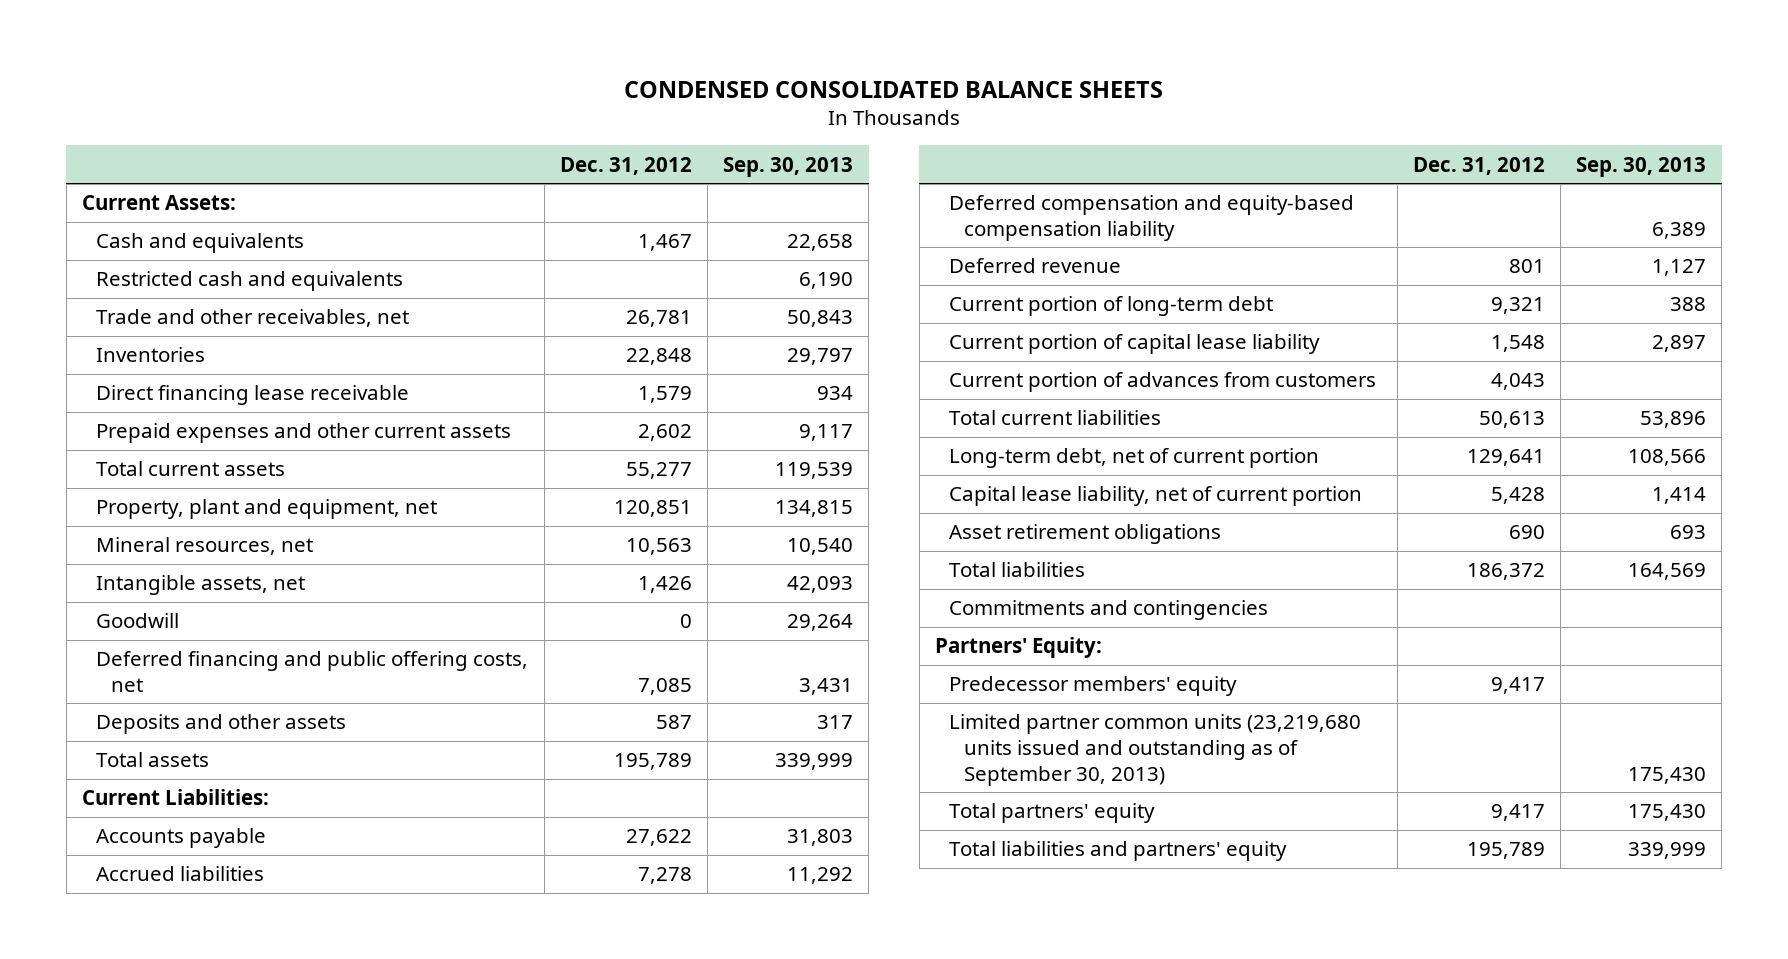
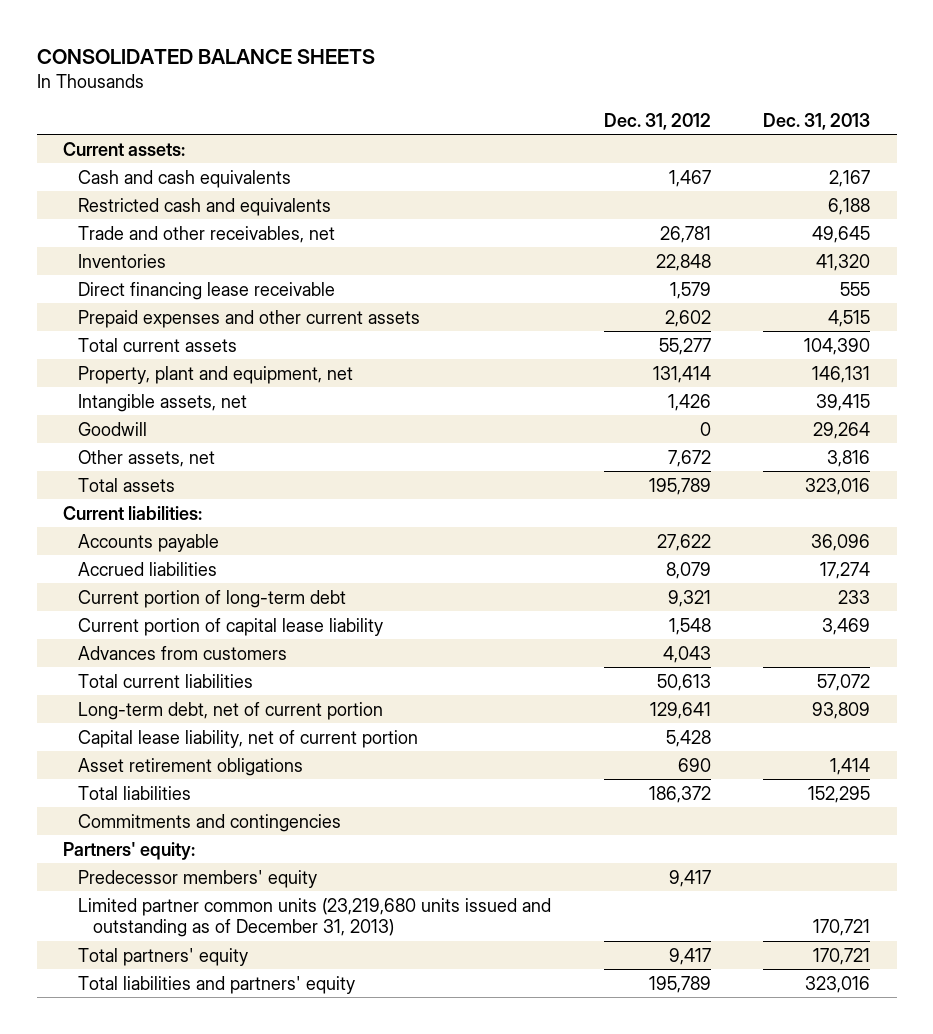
- CONDENSED CONSOLIDATED BALANCE SHEETS
+ CONSOLIDATED BALANCE SHEETS
- | Dec. 31, 2012 | Sep. 30, 2013
+ | Dec. 31, 2012 | Dec. 31, 2013
- Current Assets:
- Cash and equivalents | 1,467 | 22,658
+ Current assets:
+ Cash and cash equivalents | 1,467 | 2,167
- Property, plant and equipment, net | 120,851 | 134,815
- Mineral resources, net | 10,563 | 10,540
+ Property, plant and equipment, net | 131,414 | 146,131
- Deferred financing and public offering costs, net | 7,085 | 3,431
- Deposits and other assets | 587 | 317
+ Other assets, net | 7,672 | 3,816
- Current Liabilities:
+ Current liabilities:
- Accrued liabilities | 7,278 | 11,292
- Deferred compensation and equity-based compensation liability | | 6,389
- Deferred revenue | 801 | 1,127
+ Accrued liabilities | 8,079 | 17,274
- Current portion of advances from customers | 4,043 |
+ Advances from customers | 4,043 |
- Partners' Equity:
+ Partners' equity:
- Limited partner common units (23,219,680 units issued and outstanding as of September 30, 2013) | | 175,430
+ Limited partner common units (23,219,680 units issued and outstanding as of December 31, 2013) | | 170,721

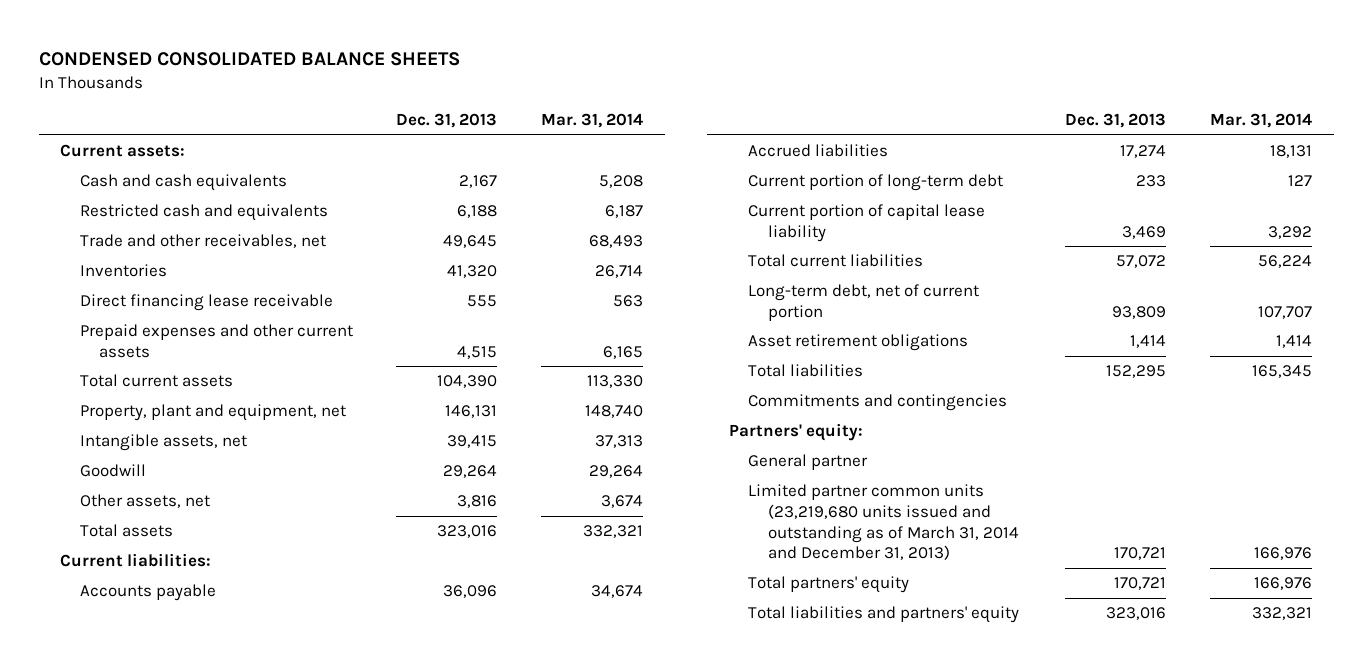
- CONSOLIDATED BALANCE SHEETS
+ CONDENSED CONSOLIDATED BALANCE SHEETS
- | Dec. 31, 2012 | Dec. 31, 2013
+ | Dec. 31, 2013 | Mar. 31, 2014
- Advances from customers | 4,043 |
- Capital lease liability, net of current portion | 5,428 |
- Predecessor members' equity | 9,417 |
- Limited partner common units (23,219,680 units issued and outstanding as of December 31, 2013) | | 170,721
+ General partner
+ Limited partner common units (23,219,680 units issued and outstanding as of March 31, 2014 and December 31, 2013) | 170,721 | 166,976

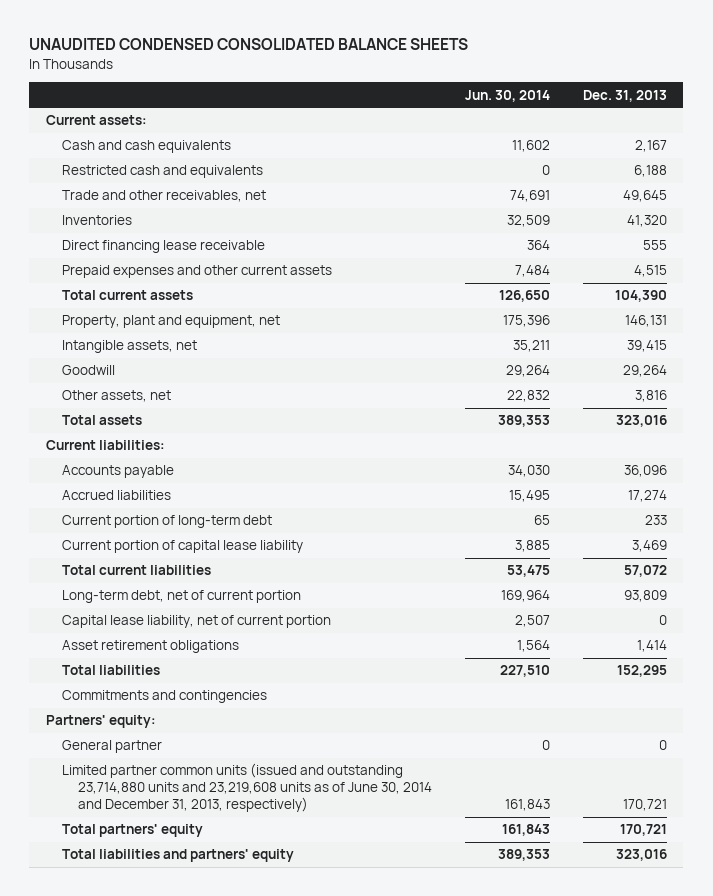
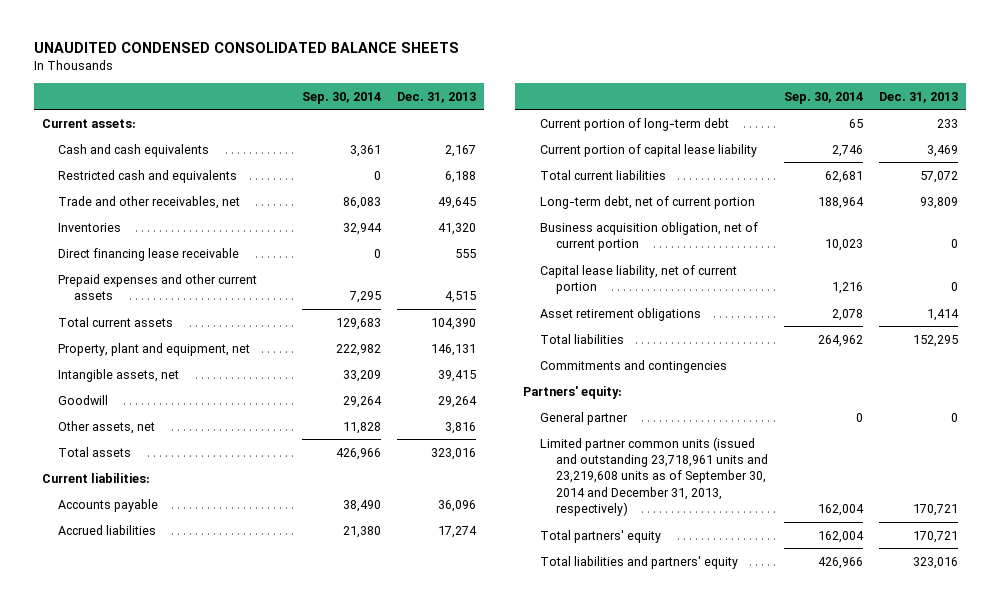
- | Jun. 30, 2014 | Dec. 31, 2013
+ | Sep. 30, 2014 | Dec. 31, 2013
+ Business acquisition obligation, net of current portion | 10,023 | 0
- Limited partner common units (issued and outstanding 23,714,880 units and 23,219,608 units as of June 30, 2014 and December 31, 2013, respectively) | 161,843 | 170,721
+ Limited partner common units (issued and outstanding 23,718,961 units and 23,219,608 units as of September 30, 2014 and December 31, 2013, respectively) | 162,004 | 170,721

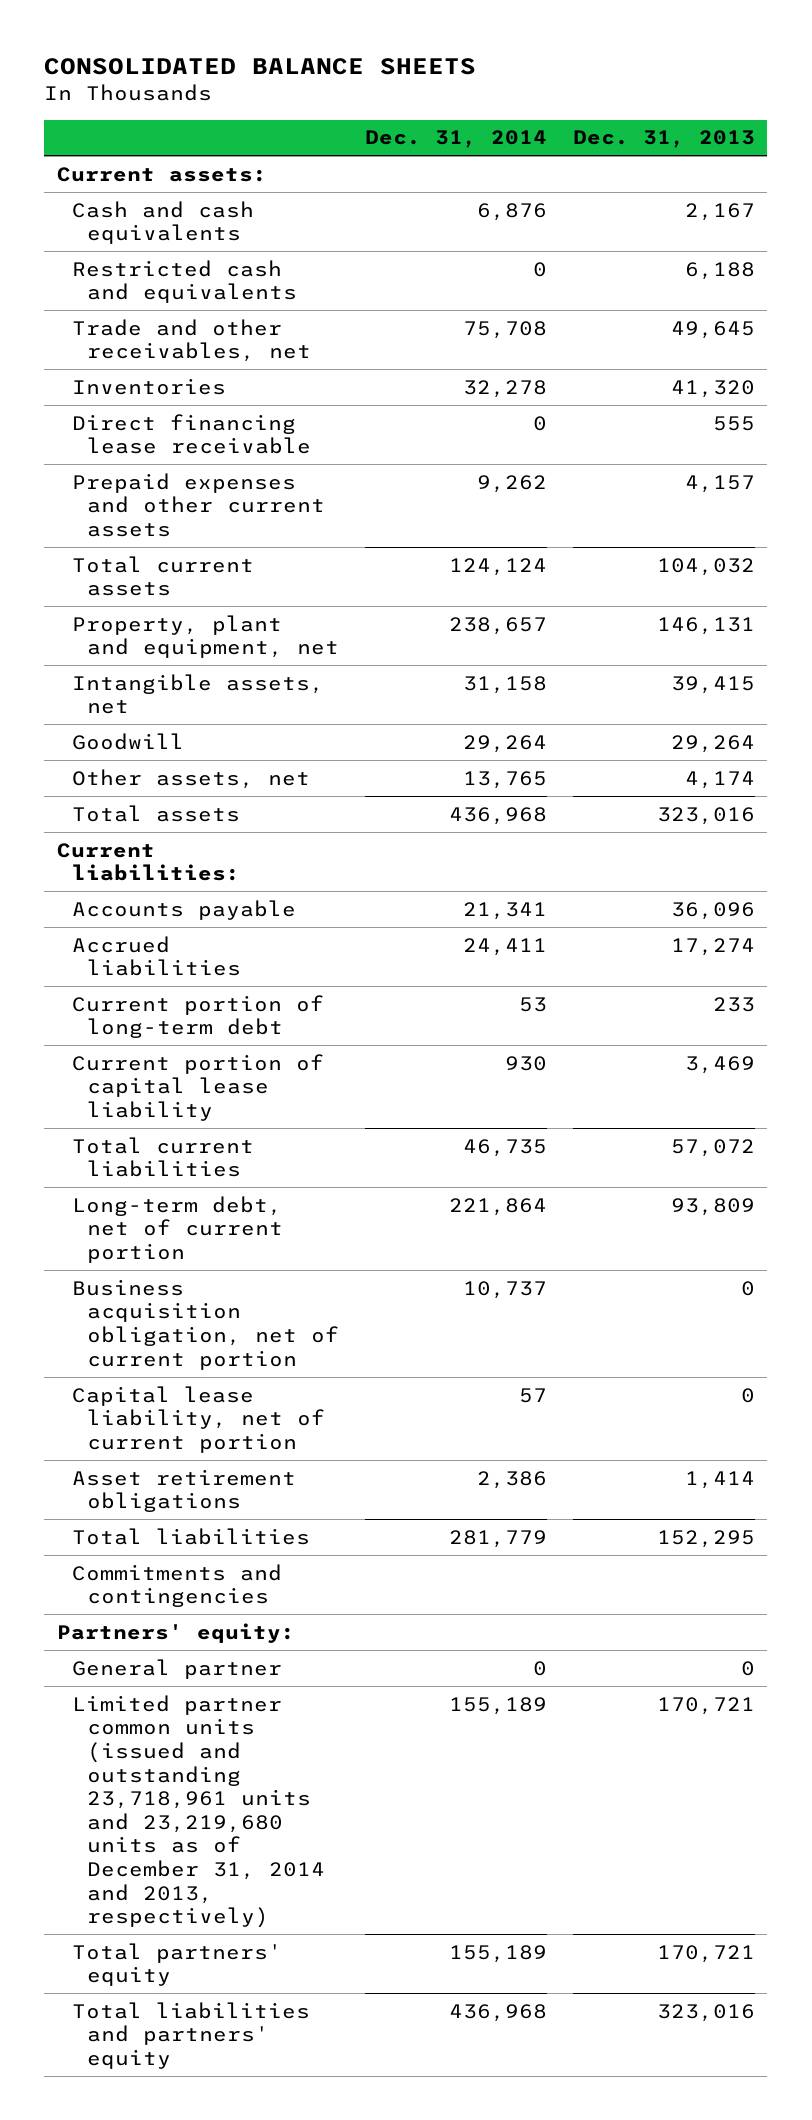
- UNAUDITED CONDENSED CONSOLIDATED BALANCE SHEETS
+ CONSOLIDATED BALANCE SHEETS
- | Sep. 30, 2014 | Dec. 31, 2013
+ | Dec. 31, 2014 | Dec. 31, 2013
- Prepaid expenses and other current assets | 7,295 | 4,515
- Total current assets | 129,683 | 104,390
+ Prepaid expenses and other current assets | 9,262 | 4,157
+ Total current assets | 124,124 | 104,032
- Other assets, net | 11,828 | 3,816
+ Other assets, net | 13,765 | 4,174
- Limited partner common units (issued and outstanding 23,718,961 units and 23,219,608 units as of September 30, 2014 and December 31, 2013, respectively) | 162,004 | 170,721
+ Limited partner common units (issued and outstanding 23,718,961 units and 23,219,680 units as of December 31, 2014 and 2013, respectively) | 155,189 | 170,721

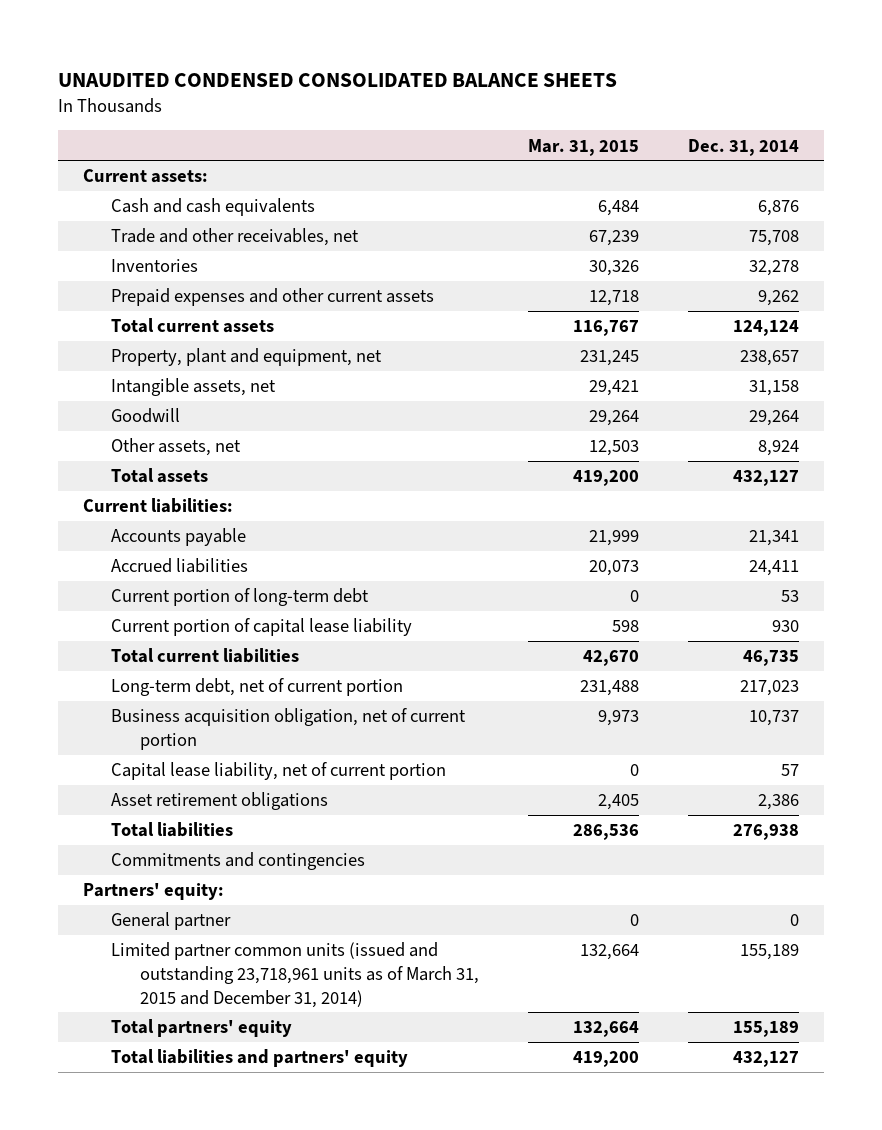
- CONSOLIDATED BALANCE SHEETS
+ UNAUDITED CONDENSED CONSOLIDATED BALANCE SHEETS
- | Dec. 31, 2014 | Dec. 31, 2013
+ | Mar. 31, 2015 | Dec. 31, 2014
- Restricted cash and equivalents | 0 | 6,188
- Direct financing lease receivable | 0 | 555
- Other assets, net | 13,765 | 4,174
- Total assets | 436,968 | 323,016
+ Other assets, net | 12,503 | 8,924
+ Total assets | 419,200 | 432,127
- Long-term debt, net of current portion | 221,864 | 93,809
+ Long-term debt, net of current portion | 231,488 | 217,023
- Total liabilities | 281,779 | 152,295
+ Total liabilities | 286,536 | 276,938
- Limited partner common units (issued and outstanding 23,718,961 units and 23,219,680 units as of December 31, 2014 and 2013, respectively) | 155,189 | 170,721
+ Limited partner common units (issued and outstanding 23,718,961 units as of March 31, 2015 and December 31, 2014) | 132,664 | 155,189
- Total liabilities and partners' equity | 436,968 | 323,016
+ Total liabilities and partners' equity | 419,200 | 432,127

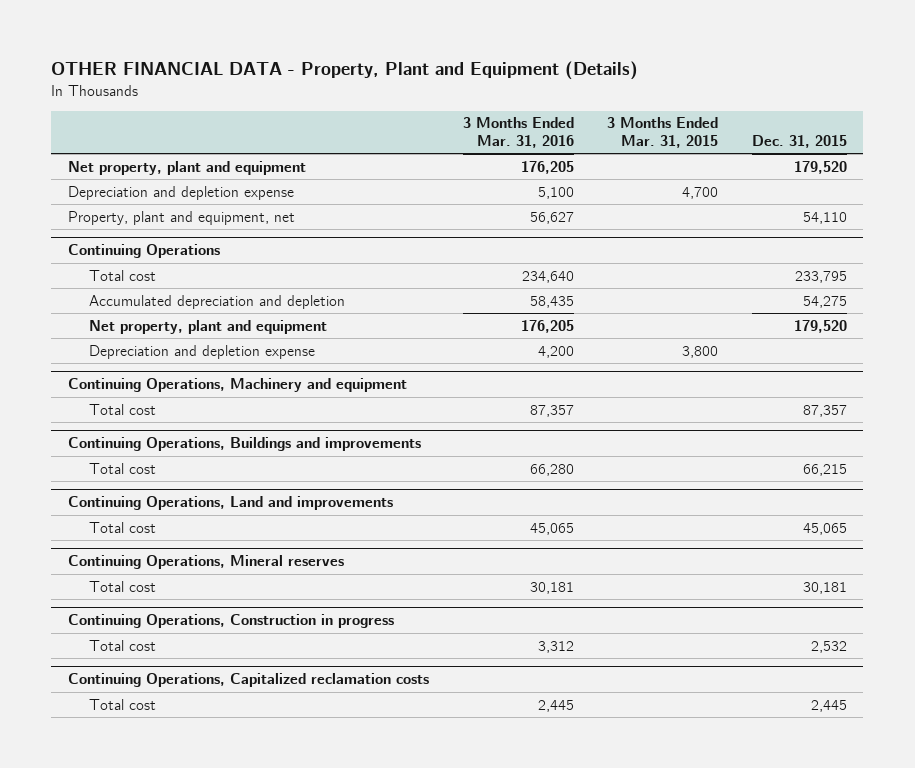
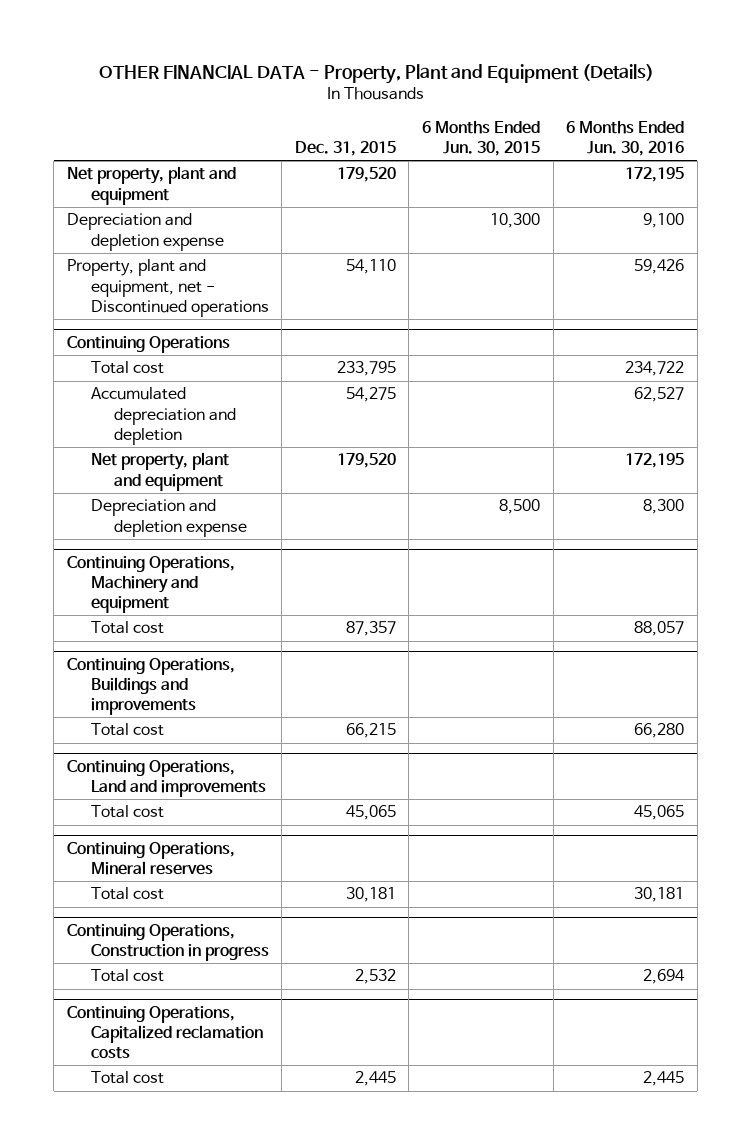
- | 3 Months Ended Mar. 31, 2016 | 3 Months Ended Mar. 31, 2015 | Dec. 31, 2015
+ | Dec. 31, 2015 | 6 Months Ended Jun. 30, 2015 | 6 Months Ended Jun. 30, 2016
- Property, plant and equipment, net | 56,627 | | 54,110
+ Property, plant and equipment, net - Discontinued operations | 54,110 | | 59,426

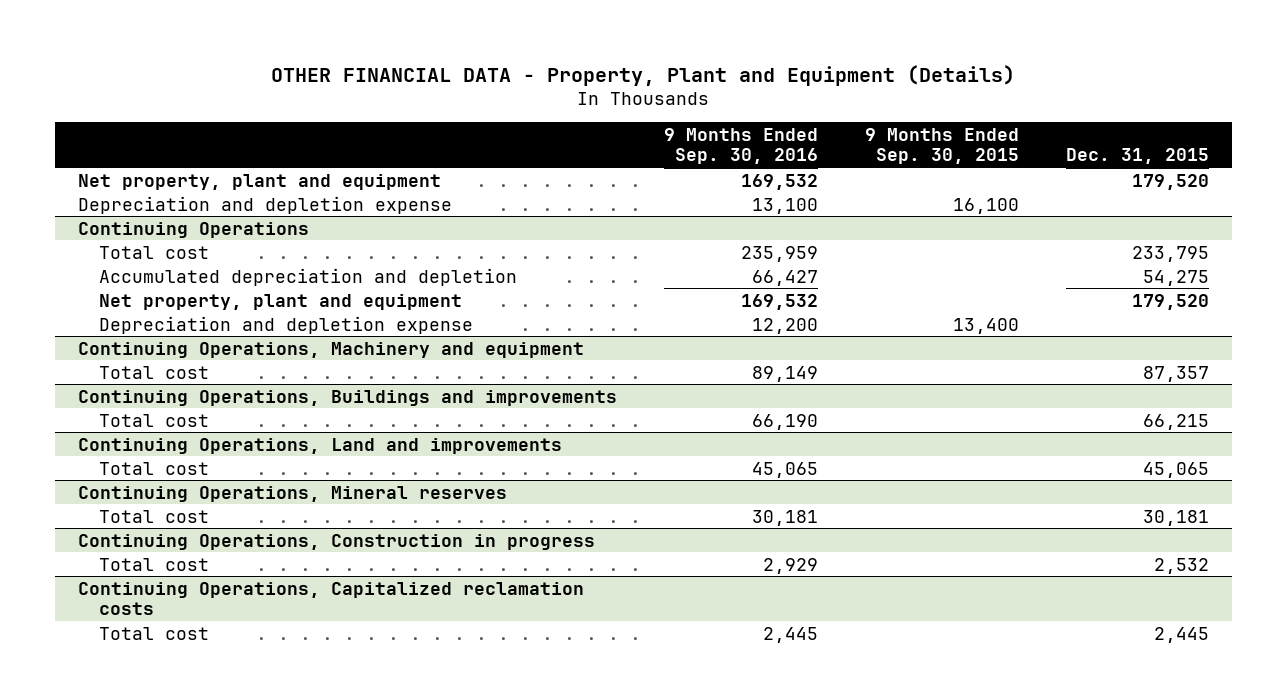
- | Dec. 31, 2015 | 6 Months Ended Jun. 30, 2015 | 6 Months Ended Jun. 30, 2016
+ | 9 Months Ended Sep. 30, 2016 | 9 Months Ended Sep. 30, 2015 | Dec. 31, 2015
- Property, plant and equipment, net - Discontinued operations | 54,110 | | 59,426

